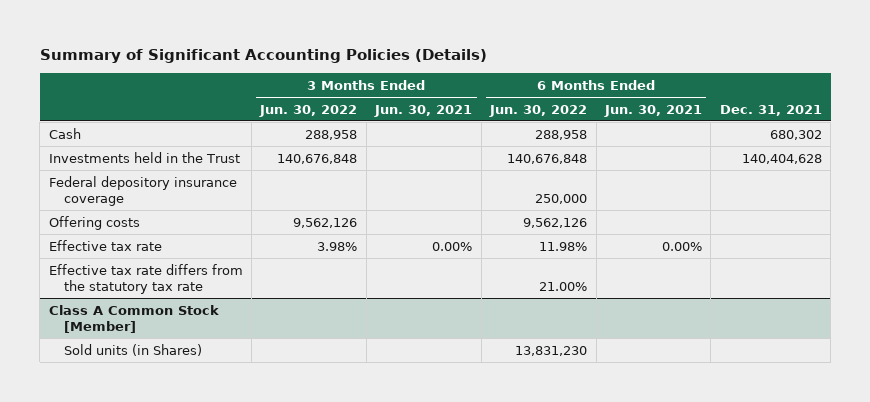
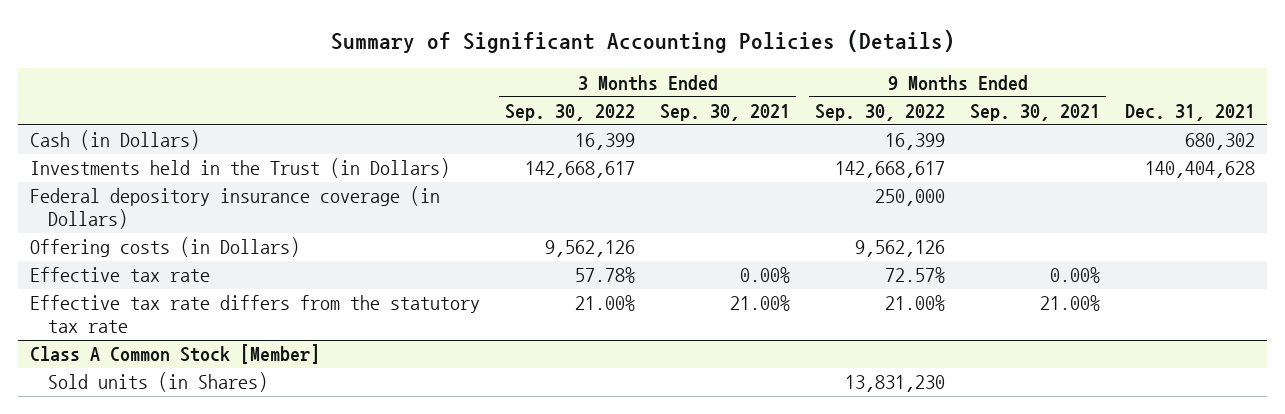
- | 3 Months Ended Jun. 30, 2022 | 3 Months Ended Jun. 30, 2021 | 6 Months Ended Jun. 30, 2022 | 6 Months Ended Jun. 30, 2021 | Dec. 31, 2021
+ | 3 Months Ended Sep. 30, 2022 | 3 Months Ended Sep. 30, 2021 | 9 Months Ended Sep. 30, 2022 | 9 Months Ended Sep. 30, 2021 | Dec. 31, 2021
- Cash | 288,958 | | 288,958 | | 680,302
- Investments held in the Trust | 140,676,848 | | 140,676,848 | | 140,404,628
- Federal depository insurance coverage | | | 250,000 | |
- Offering costs | 9,562,126 | | 9,562,126 | |
+ Cash (in Dollars) | 16,399 | | 16,399 | | 680,302
+ Investments held in the Trust (in Dollars) | 142,668,617 | | 142,668,617 | | 140,404,628
+ Federal depository insurance coverage (in Dollars) | | | 250,000 | |
+ Offering costs (in Dollars) | 9,562,126 | | 9,562,126 | |

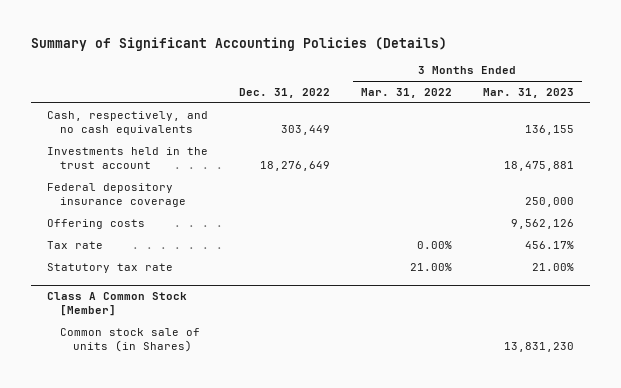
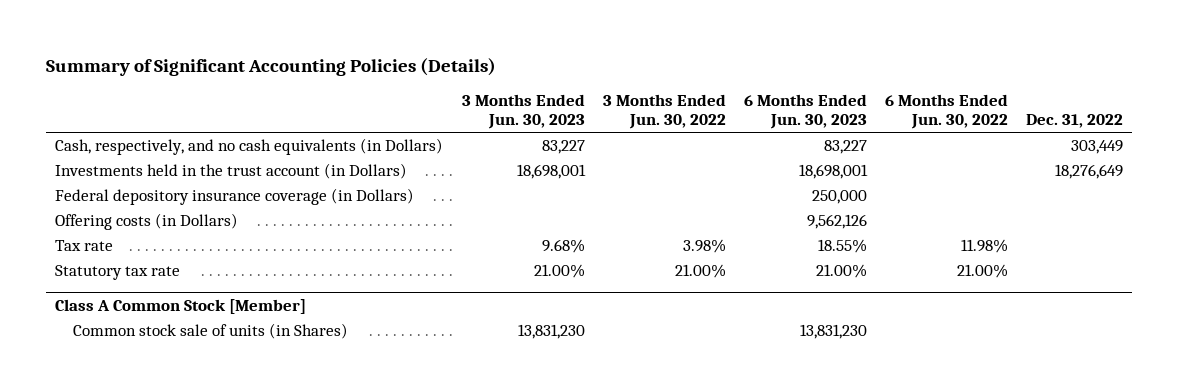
- | Dec. 31, 2022 | 3 Months Ended Mar. 31, 2022 | 3 Months Ended Mar. 31, 2023
+ | 3 Months Ended Jun. 30, 2023 | 3 Months Ended Jun. 30, 2022 | 6 Months Ended Jun. 30, 2023 | 6 Months Ended Jun. 30, 2022 | Dec. 31, 2022
- Cash, respectively, and no cash equivalents | 303,449 | | 136,155
- Investments held in the trust account | 18,276,649 | | 18,475,881
- Federal depository insurance coverage | | | 250,000
- Offering costs | | | 9,562,126
+ Cash, respectively, and no cash equivalents (in Dollars) | 83,227 | | 83,227 | | 303,449
+ Investments held in the trust account (in Dollars) | 18,698,001 | | 18,698,001 | | 18,276,649
+ Federal depository insurance coverage (in Dollars) | | | 250,000 | |
+ Offering costs (in Dollars) | | | 9,562,126 | |

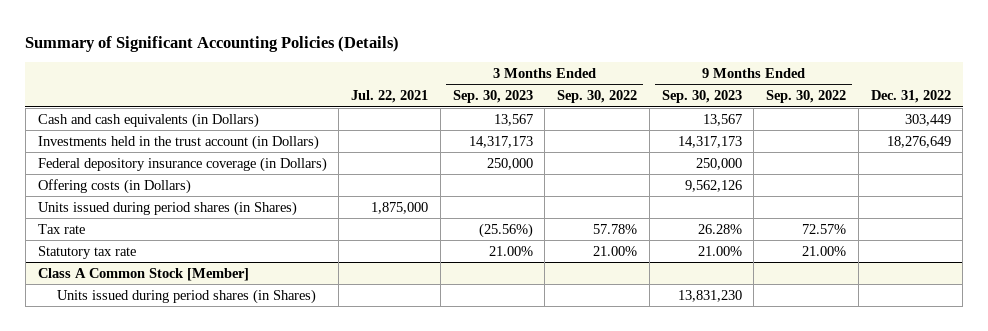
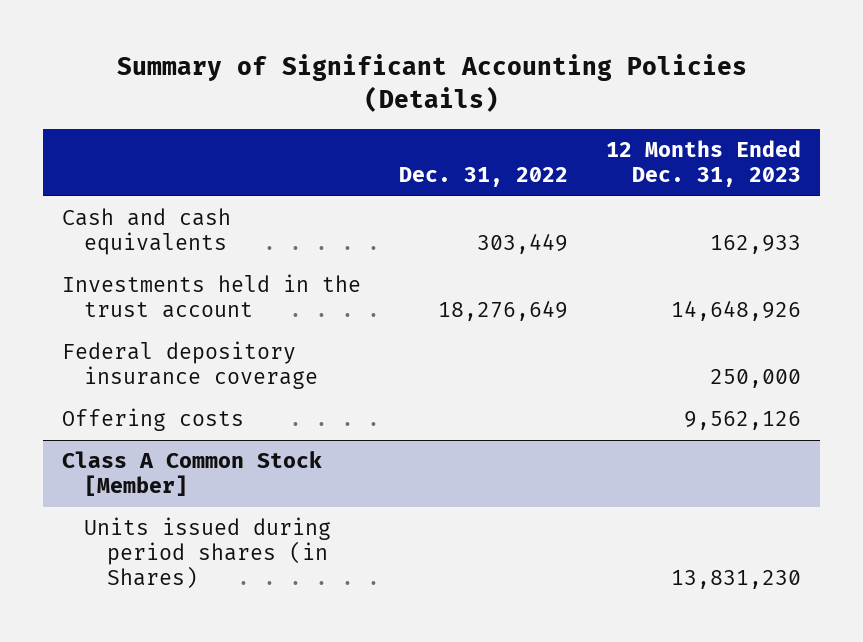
- | Jul. 22, 2021 | 3 Months Ended Sep. 30, 2023 | 3 Months Ended Sep. 30, 2022 | 9 Months Ended Sep. 30, 2023 | 9 Months Ended Sep. 30, 2022 | Dec. 31, 2022
+ | Dec. 31, 2022 | 12 Months Ended Dec. 31, 2023
- Cash and cash equivalents (in Dollars) | | 13,567 | | 13,567 | | 303,449
- Investments held in the trust account (in Dollars) | | 14,317,173 | | 14,317,173 | | 18,276,649
- Federal depository insurance coverage (in Dollars) | | 250,000 | | 250,000 | |
- Offering costs (in Dollars) | | | | 9,562,126 | |
- Units issued during period shares (in Shares) | 1,875,000 | | | | |
- Tax rate | | (25.56%) | 57.78% | 26.28% | 72.57% |
- Statutory tax rate | | 21.00% | 21.00% | 21.00% | 21.00% |
+ Cash and cash equivalents | 303,449 | 162,933
+ Investments held in the trust account | 18,276,649 | 14,648,926
+ Federal depository insurance coverage | | 250,000
+ Offering costs | | 9,562,126

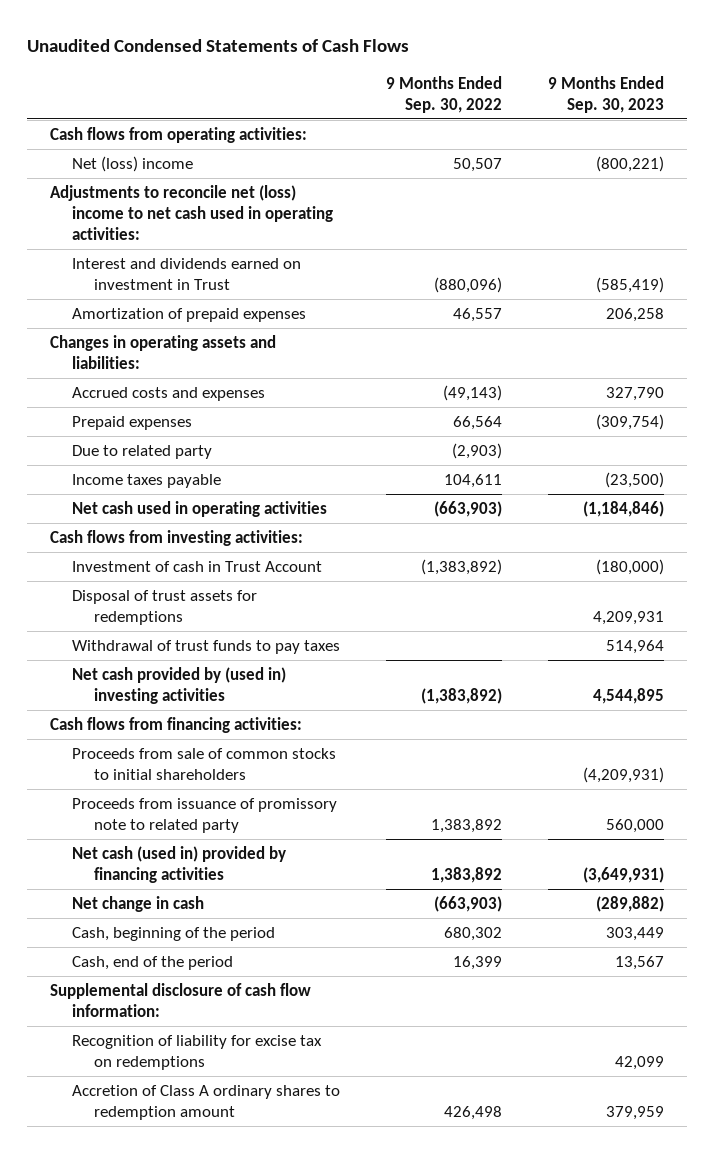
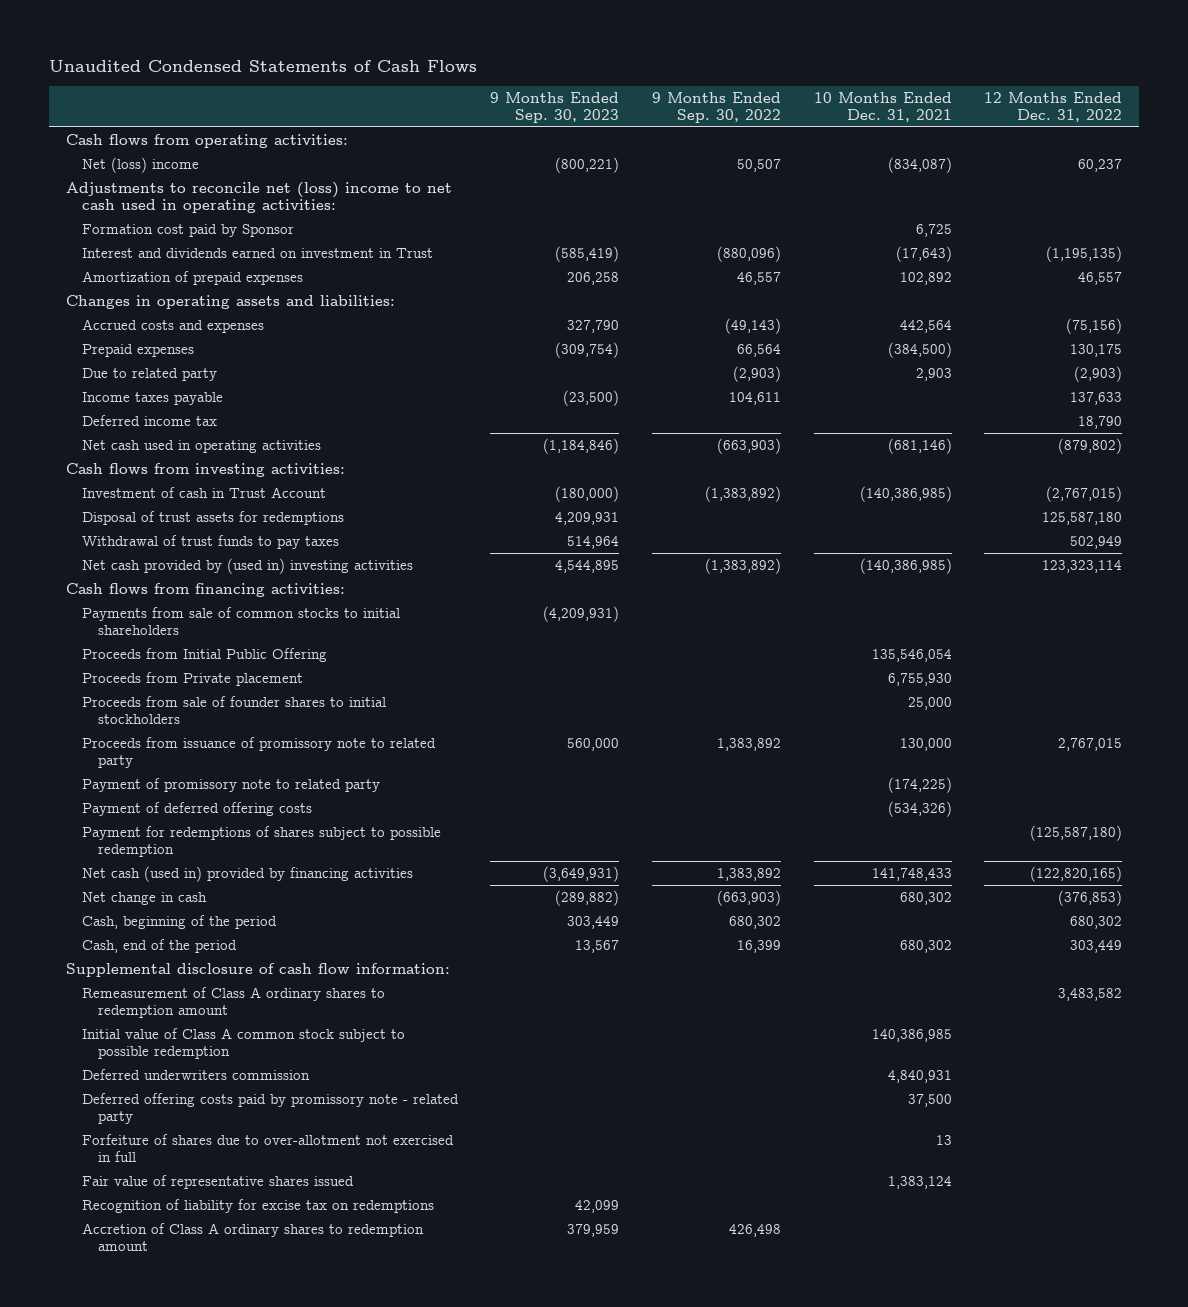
- | 9 Months Ended Sep. 30, 2022 | 9 Months Ended Sep. 30, 2023
+ | 9 Months Ended Sep. 30, 2023 | 9 Months Ended Sep. 30, 2022 | 10 Months Ended Dec. 31, 2021 | 12 Months Ended Dec. 31, 2022
+ Formation cost paid by Sponsor | | | 6,725 |
+ Deferred income tax | | | | 18,790
- Proceeds from sale of common stocks to initial shareholders | | (4,209,931)
+ Payments from sale of common stocks to initial shareholders | (4,209,931) | | |
+ Proceeds from Initial Public Offering | | | 135,546,054 |
+ Proceeds from Private placement | | | 6,755,930 |
+ Proceeds from sale of founder shares to initial stockholders | | | 25,000 |
+ Payment of promissory note to related party | | | (174,225) |
+ Payment of deferred offering costs | | | (534,326) |
+ Payment for redemptions of shares subject to possible redemption | | | | (125,587,180)
+ Remeasurement of Class A ordinary shares to redemption amount | | | | 3,483,582
+ Initial value of Class A common stock subject to possible redemption | | | 140,386,985 |
+ Deferred underwriters commission | | | 4,840,931 |
+ Deferred offering costs paid by promissory note - related party | | | 37,500 |
+ Forfeiture of shares due to over-allotment not exercised in full | | | 13 |
+ Fair value of representative shares issued | | | 1,383,124 |

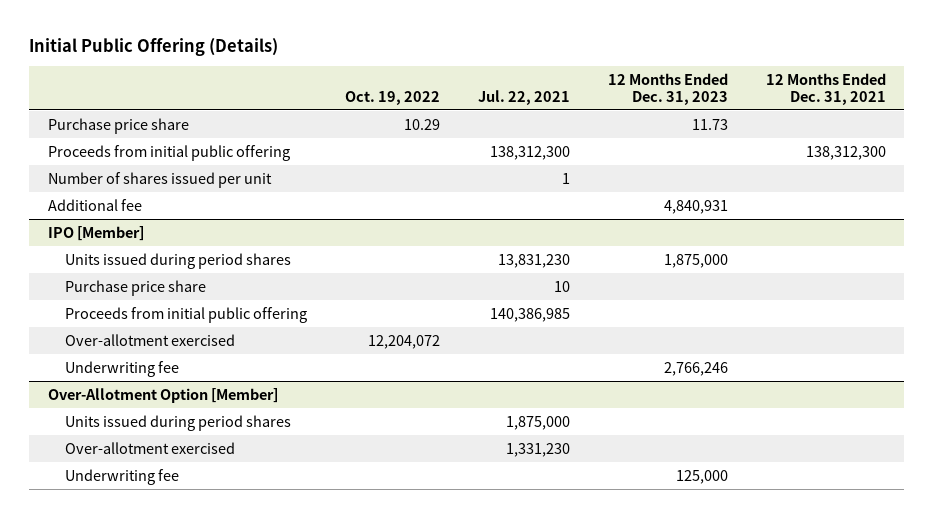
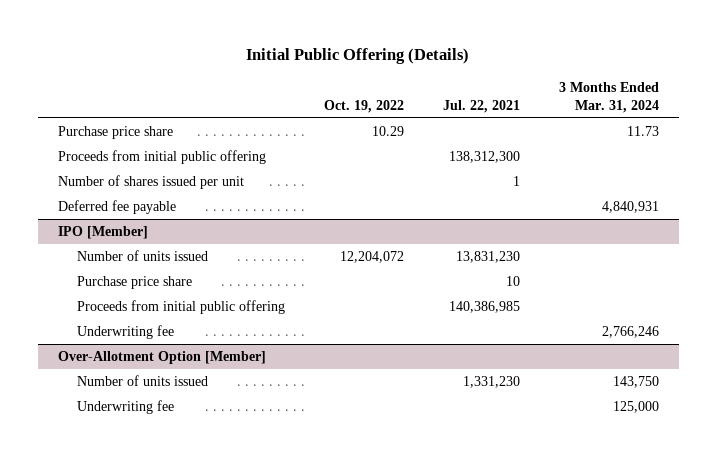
- | Oct. 19, 2022 | Jul. 22, 2021 | 12 Months Ended Dec. 31, 2023 | 12 Months Ended Dec. 31, 2021
+ | Oct. 19, 2022 | Jul. 22, 2021 | 3 Months Ended Mar. 31, 2024
- Additional fee | | | 4,840,931 |
+ Deferred fee payable | | | 4,840,931
@ IPO [Member]
- Units issued during period shares | | 13,831,230 | 1,875,000 |
+ Number of units issued | 12,204,072 | 13,831,230 |
- Over-allotment exercised | 12,204,072 | | |
@ Over-Allotment Option [Member]
- Units issued during period shares | | 1,875,000 | |
- Over-allotment exercised | | 1,331,230 | |
+ Number of units issued | | 1,331,230 | 143,750

